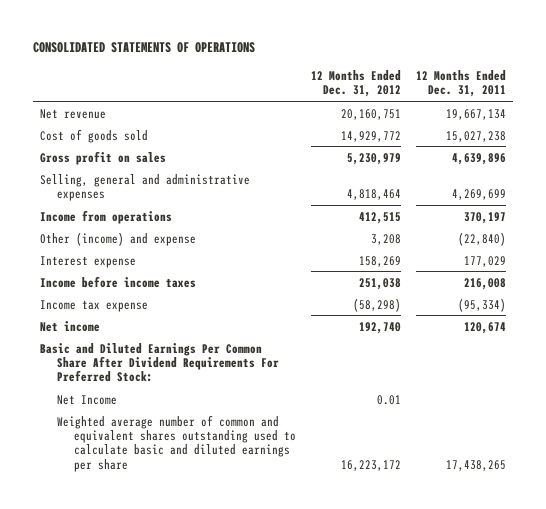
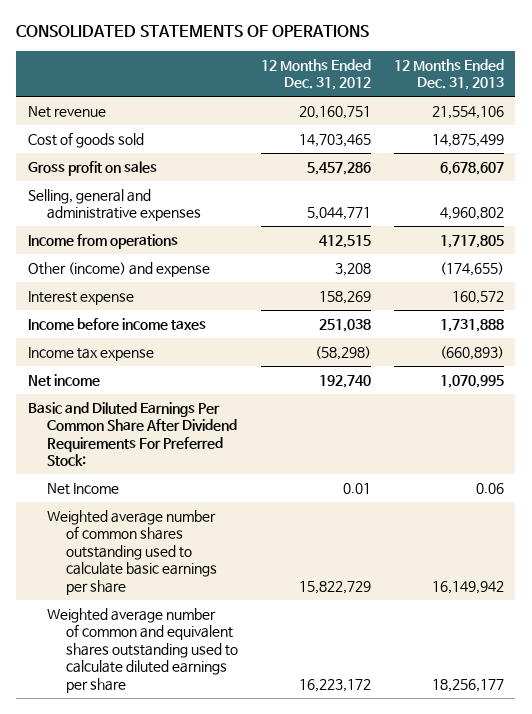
- | 12 Months Ended Dec. 31, 2012 | 12 Months Ended Dec. 31, 2011
+ | 12 Months Ended Dec. 31, 2012 | 12 Months Ended Dec. 31, 2013
- Cost of goods sold | 14,929,772 | 15,027,238
- Gross profit on sales | 5,230,979 | 4,639,896
- Selling, general and administrative expenses | 4,818,464 | 4,269,699
+ Cost of goods sold | 14,703,465 | 14,875,499
+ Gross profit on sales | 5,457,286 | 6,678,607
+ Selling, general and administrative expenses | 5,044,771 | 4,960,802
- Weighted average number of common and equivalent shares outstanding used to calculate basic and diluted earnings per share | 16,223,172 | 17,438,265
+ Weighted average number of common shares outstanding used to calculate basic earnings per share | 15,822,729 | 16,149,942
+ Weighted average number of common and equivalent shares outstanding used to calculate diluted earnings per share | 16,223,172 | 18,256,177

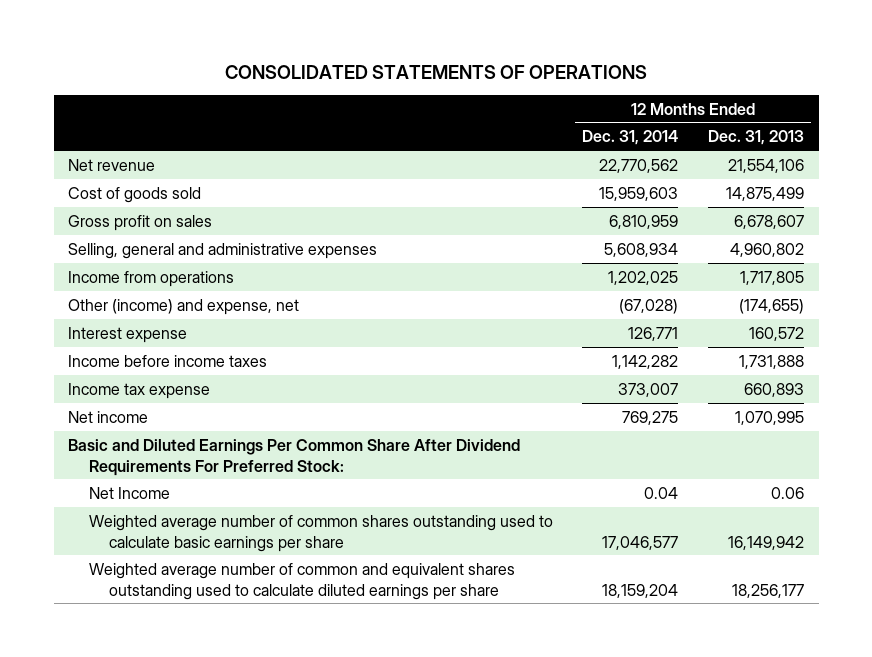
- | 12 Months Ended Dec. 31, 2012 | 12 Months Ended Dec. 31, 2013
+ | 12 Months Ended Dec. 31, 2014 | 12 Months Ended Dec. 31, 2013
- Other (income) and expense | 3,208 | (174,655)
+ Other (income) and expense, net | (67,028) | (174,655)
- Income tax expense | (58,298) | (660,893)
+ Income tax expense | 373,007 | 660,893

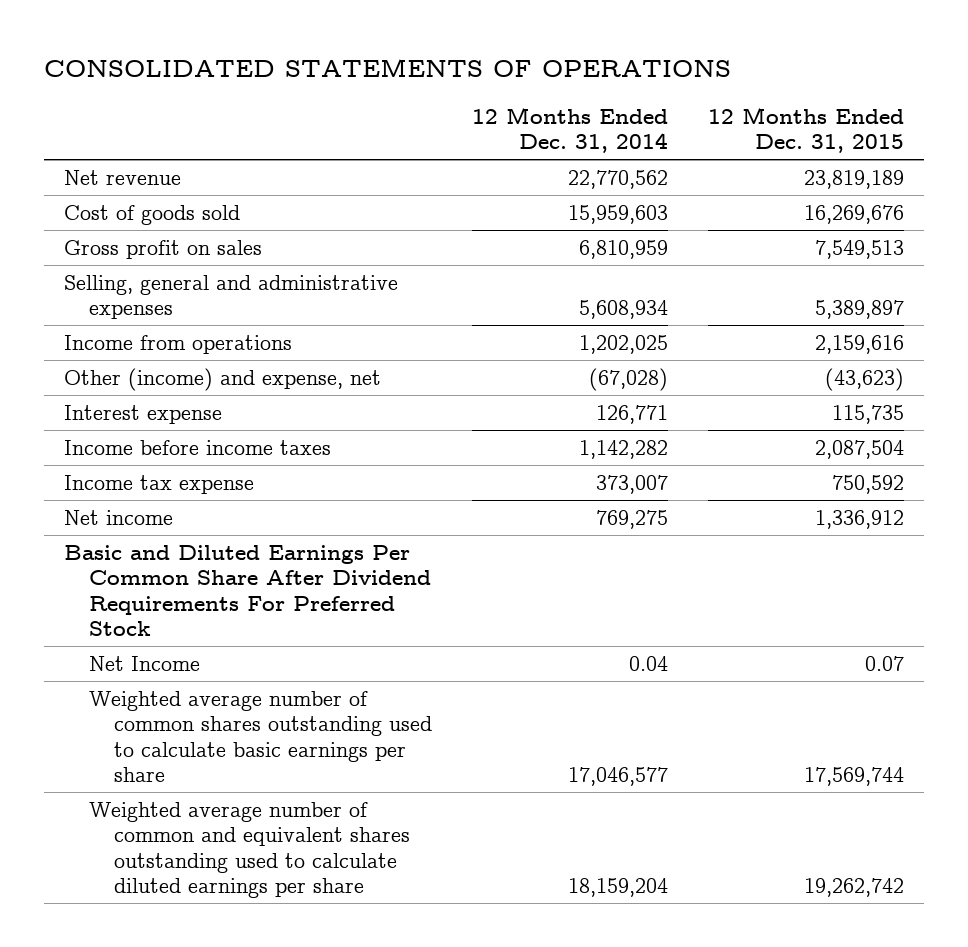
- | 12 Months Ended Dec. 31, 2014 | 12 Months Ended Dec. 31, 2013
+ | 12 Months Ended Dec. 31, 2014 | 12 Months Ended Dec. 31, 2015
- Basic and Diluted Earnings Per Common Share After Dividend Requirements For Preferred Stock:
+ Basic and Diluted Earnings Per Common Share After Dividend Requirements For Preferred Stock

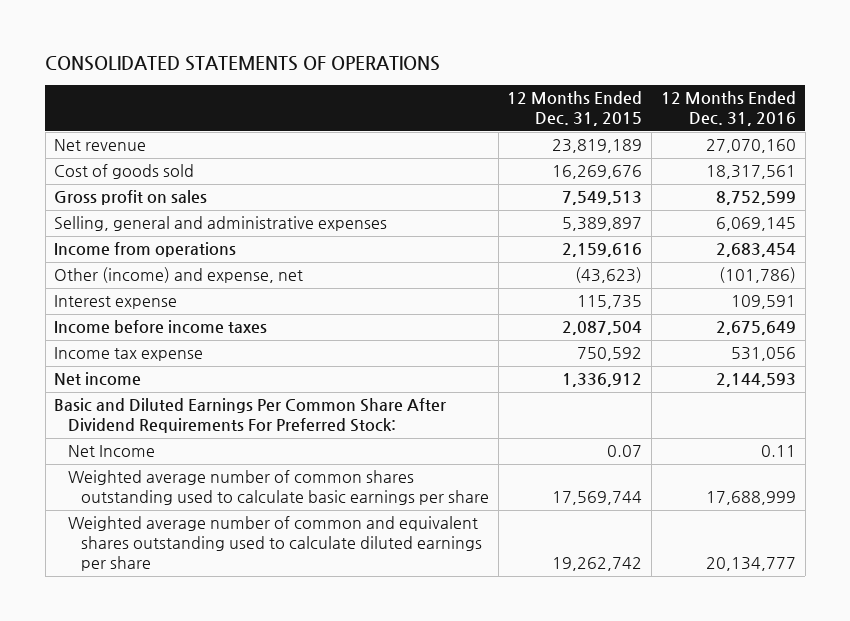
- | 12 Months Ended Dec. 31, 2014 | 12 Months Ended Dec. 31, 2015
+ | 12 Months Ended Dec. 31, 2015 | 12 Months Ended Dec. 31, 2016
- Basic and Diluted Earnings Per Common Share After Dividend Requirements For Preferred Stock
+ Basic and Diluted Earnings Per Common Share After Dividend Requirements For Preferred Stock:

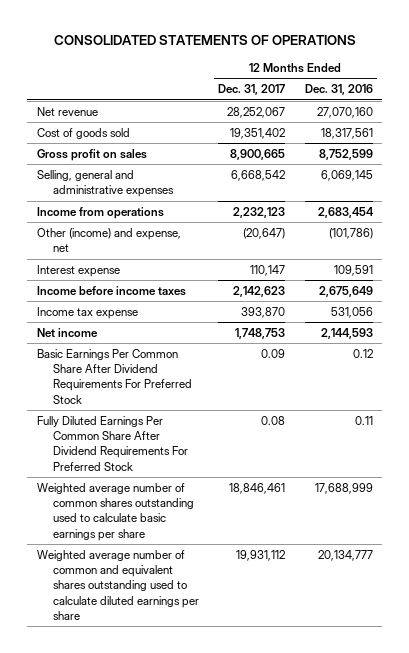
- | 12 Months Ended Dec. 31, 2015 | 12 Months Ended Dec. 31, 2016
+ | 12 Months Ended Dec. 31, 2017 | 12 Months Ended Dec. 31, 2016
- Basic and Diluted Earnings Per Common Share After Dividend Requirements For Preferred Stock:
- Net Income | 0.07 | 0.11
+ Basic Earnings Per Common Share After Dividend Requirements For Preferred Stock | 0.09 | 0.12
+ Fully Diluted Earnings Per Common Share After Dividend Requirements For Preferred Stock | 0.08 | 0.11

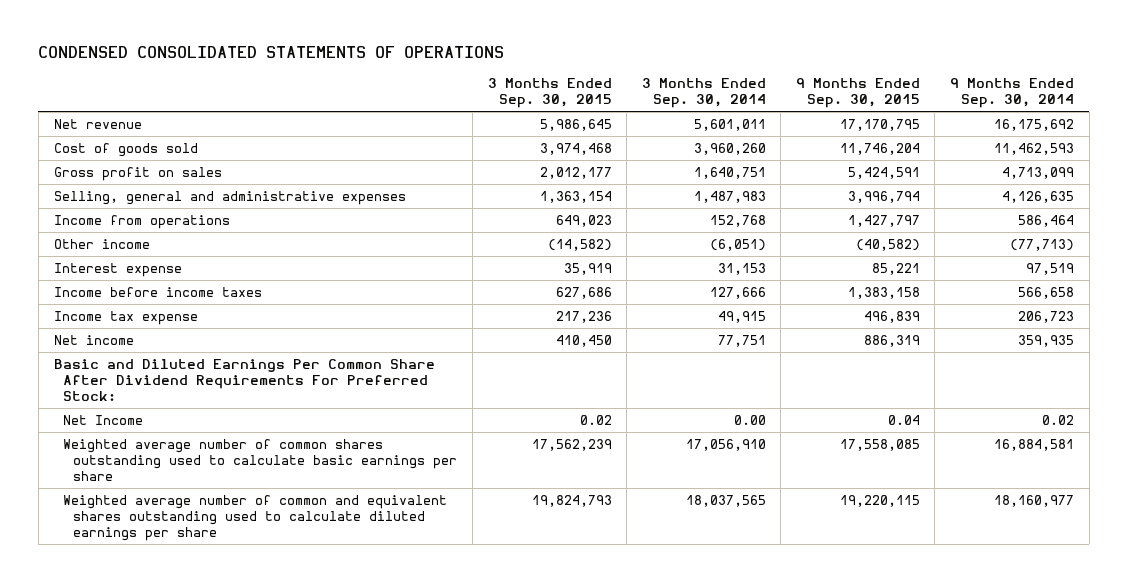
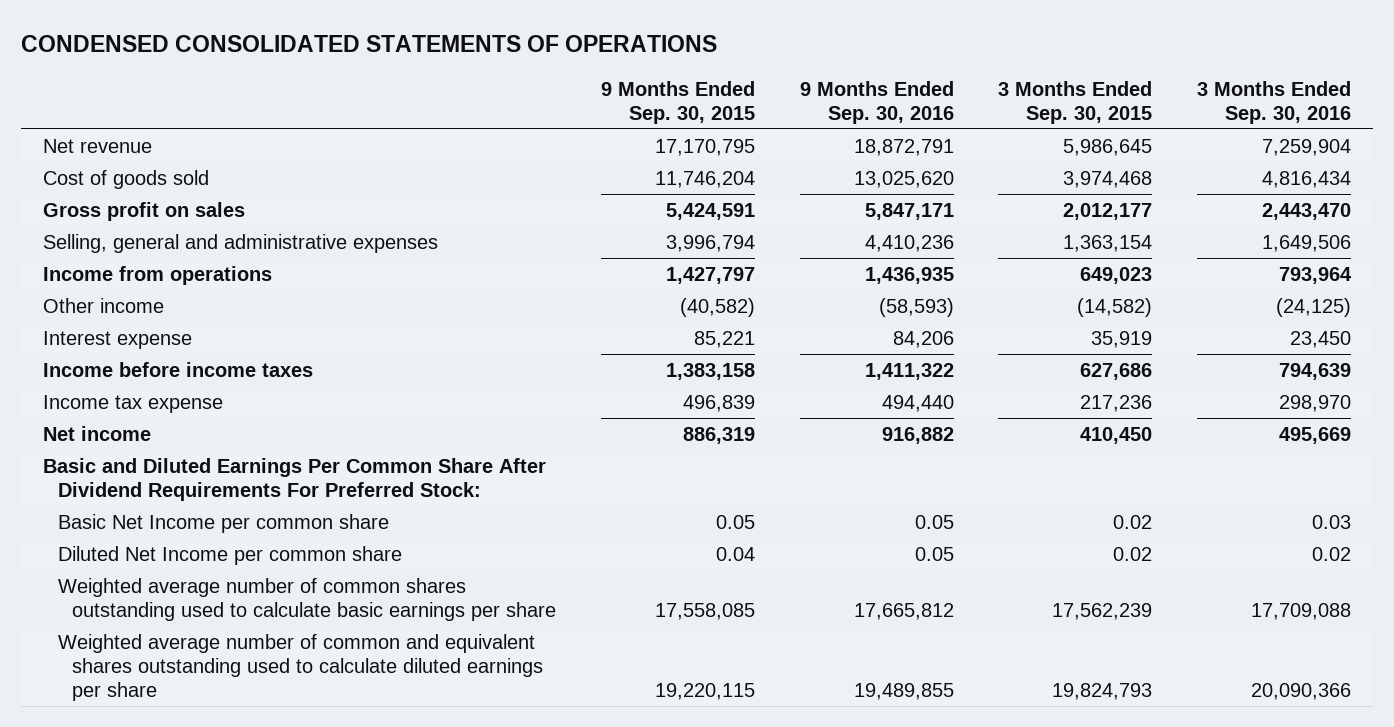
- | 3 Months Ended Sep. 30, 2015 | 3 Months Ended Sep. 30, 2014 | 9 Months Ended Sep. 30, 2015 | 9 Months Ended Sep. 30, 2014
+ | 9 Months Ended Sep. 30, 2015 | 9 Months Ended Sep. 30, 2016 | 3 Months Ended Sep. 30, 2015 | 3 Months Ended Sep. 30, 2016
- Net Income | 0.02 | 0.00 | 0.04 | 0.02
+ Basic Net Income per common share | 0.05 | 0.05 | 0.02 | 0.03
+ Diluted Net Income per common share | 0.04 | 0.05 | 0.02 | 0.02

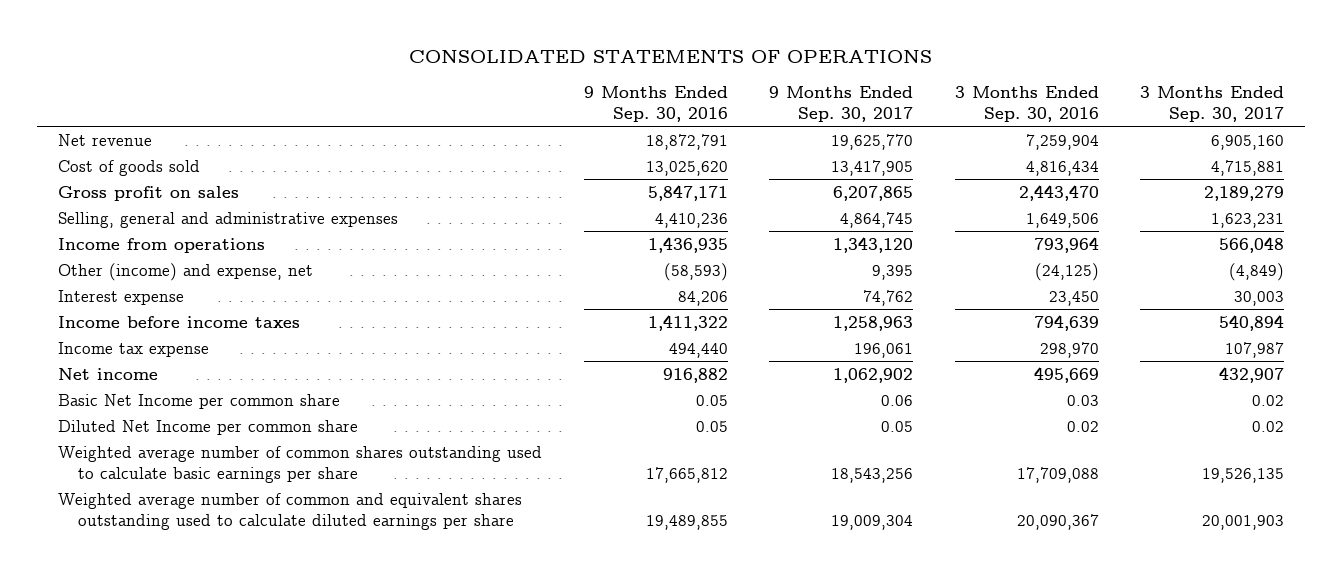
- CONDENSED CONSOLIDATED STATEMENTS OF OPERATIONS
+ CONSOLIDATED STATEMENTS OF OPERATIONS
- | 9 Months Ended Sep. 30, 2015 | 9 Months Ended Sep. 30, 2016 | 3 Months Ended Sep. 30, 2015 | 3 Months Ended Sep. 30, 2016
+ | 9 Months Ended Sep. 30, 2016 | 9 Months Ended Sep. 30, 2017 | 3 Months Ended Sep. 30, 2016 | 3 Months Ended Sep. 30, 2017
- Other income | (40,582) | (58,593) | (14,582) | (24,125)
+ Other (income) and expense, net | (58,593) | 9,395 | (24,125) | (4,849)
- Basic and Diluted Earnings Per Common Share After Dividend Requirements For Preferred Stock:
- Weighted average number of common and equivalent shares outstanding used to calculate diluted earnings per share | 19,220,115 | 19,489,855 | 19,824,793 | 20,090,366
+ Weighted average number of common and equivalent shares outstanding used to calculate diluted earnings per share | 19,489,855 | 19,009,304 | 20,090,367 | 20,001,903

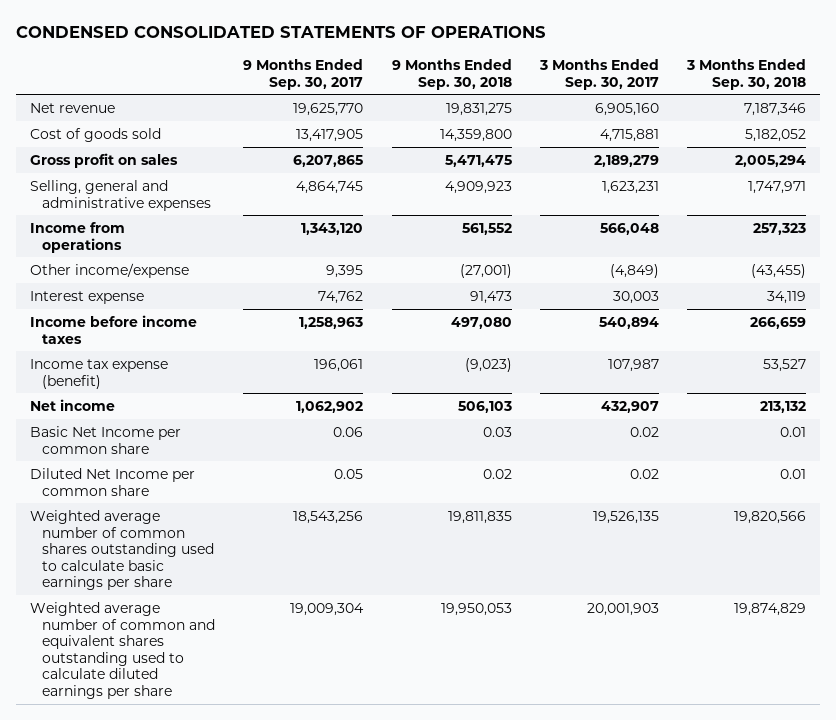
- CONSOLIDATED STATEMENTS OF OPERATIONS
+ CONDENSED CONSOLIDATED STATEMENTS OF OPERATIONS
- | 9 Months Ended Sep. 30, 2016 | 9 Months Ended Sep. 30, 2017 | 3 Months Ended Sep. 30, 2016 | 3 Months Ended Sep. 30, 2017
+ | 9 Months Ended Sep. 30, 2017 | 9 Months Ended Sep. 30, 2018 | 3 Months Ended Sep. 30, 2017 | 3 Months Ended Sep. 30, 2018
- Other (income) and expense, net | (58,593) | 9,395 | (24,125) | (4,849)
+ Other income/expense | 9,395 | (27,001) | (4,849) | (43,455)
- Income tax expense | 494,440 | 196,061 | 298,970 | 107,987
+ Income tax expense (benefit) | 196,061 | (9,023) | 107,987 | 53,527

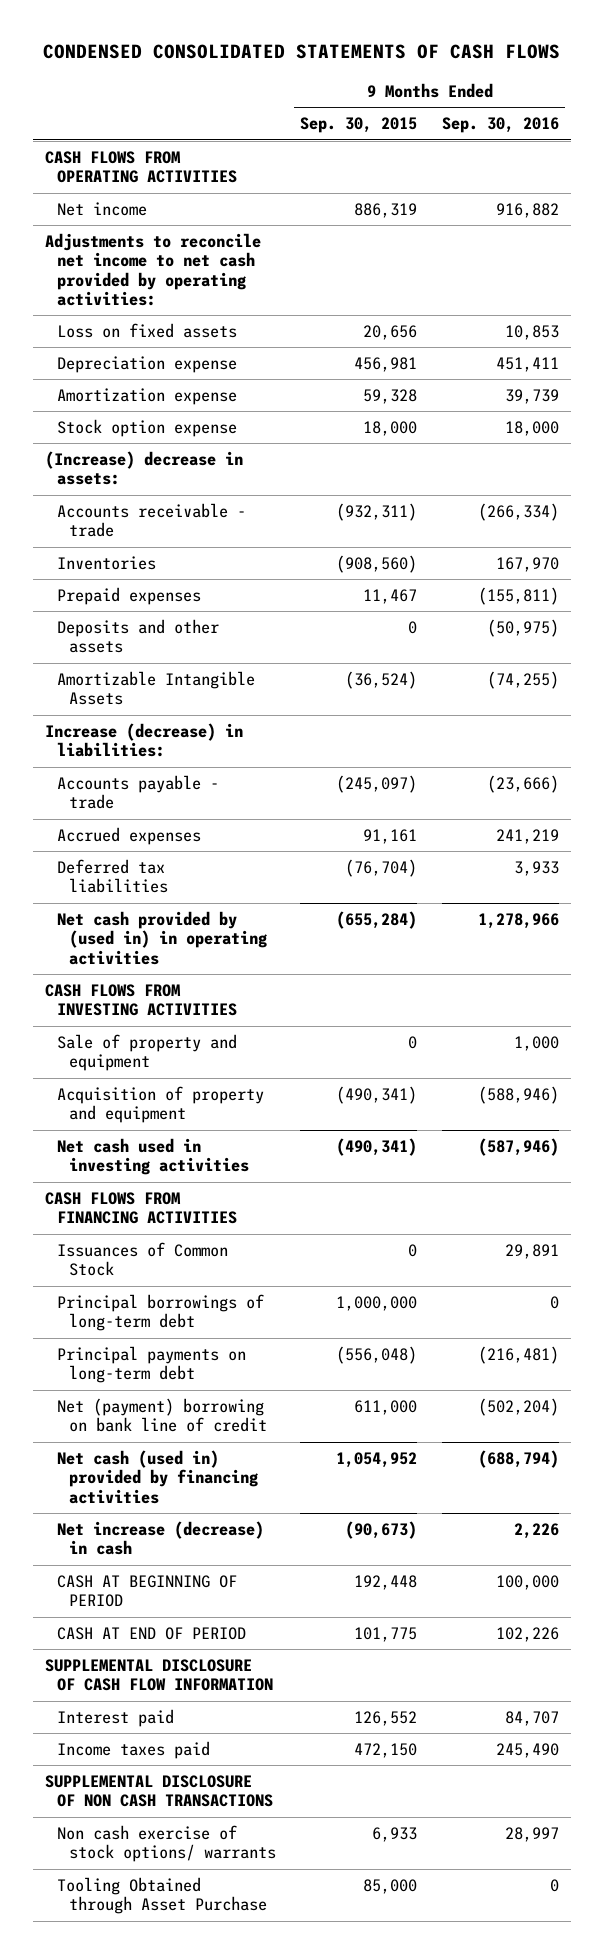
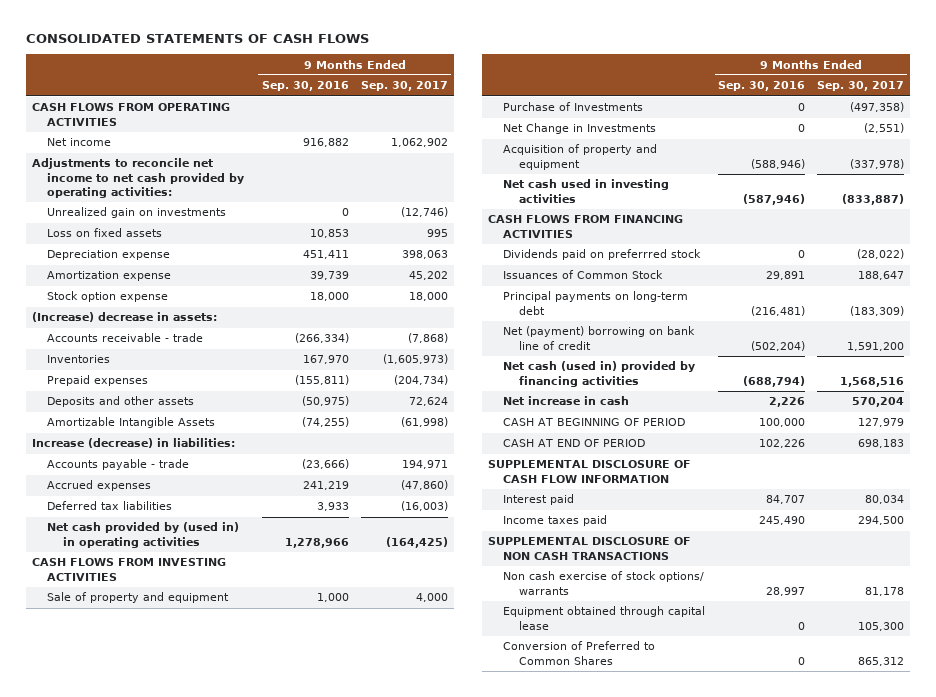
- CONDENSED CONSOLIDATED STATEMENTS OF CASH FLOWS
+ CONSOLIDATED STATEMENTS OF CASH FLOWS
- | 9 Months Ended Sep. 30, 2015 | 9 Months Ended Sep. 30, 2016
+ | 9 Months Ended Sep. 30, 2016 | 9 Months Ended Sep. 30, 2017
+ Unrealized gain on investments | 0 | (12,746)
+ Purchase of Investments | 0 | (497,358)
+ Net Change in Investments | 0 | (2,551)
+ Dividends paid on preferrred stock | 0 | (28,022)
- Principal borrowings of long-term debt | 1,000,000 | 0
- Net increase (decrease) in cash | (90,673) | 2,226
+ Net increase in cash | 2,226 | 570,204
- Tooling Obtained through Asset Purchase | 85,000 | 0
+ Equipment obtained through capital lease | 0 | 105,300
+ Conversion of Preferred to Common Shares | 0 | 865,312

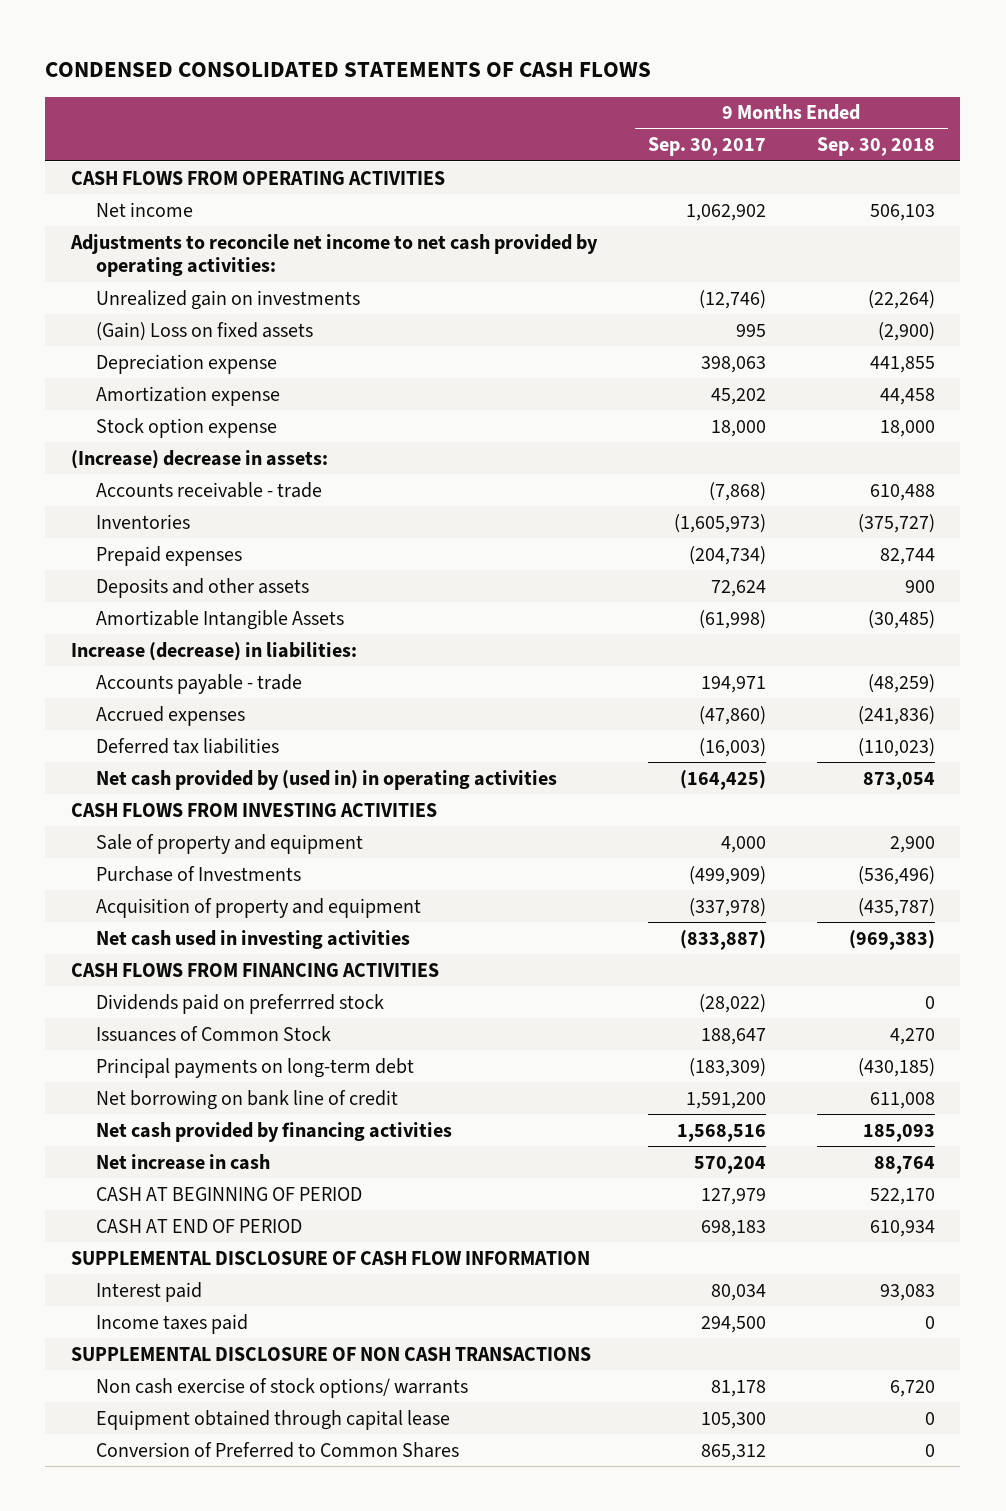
- CONSOLIDATED STATEMENTS OF CASH FLOWS
+ CONDENSED CONSOLIDATED STATEMENTS OF CASH FLOWS
- | 9 Months Ended Sep. 30, 2016 | 9 Months Ended Sep. 30, 2017
+ | 9 Months Ended Sep. 30, 2017 | 9 Months Ended Sep. 30, 2018
- Loss on fixed assets | 10,853 | 995
+ (Gain) Loss on fixed assets | 995 | (2,900)
- Purchase of Investments | 0 | (497,358)
- Net Change in Investments | 0 | (2,551)
+ Purchase of Investments | (499,909) | (536,496)
- Net (payment) borrowing on bank line of credit | (502,204) | 1,591,200
- Net cash (used in) provided by financing activities | (688,794) | 1,568,516
+ Net borrowing on bank line of credit | 1,591,200 | 611,008
+ Net cash provided by financing activities | 1,568,516 | 185,093

